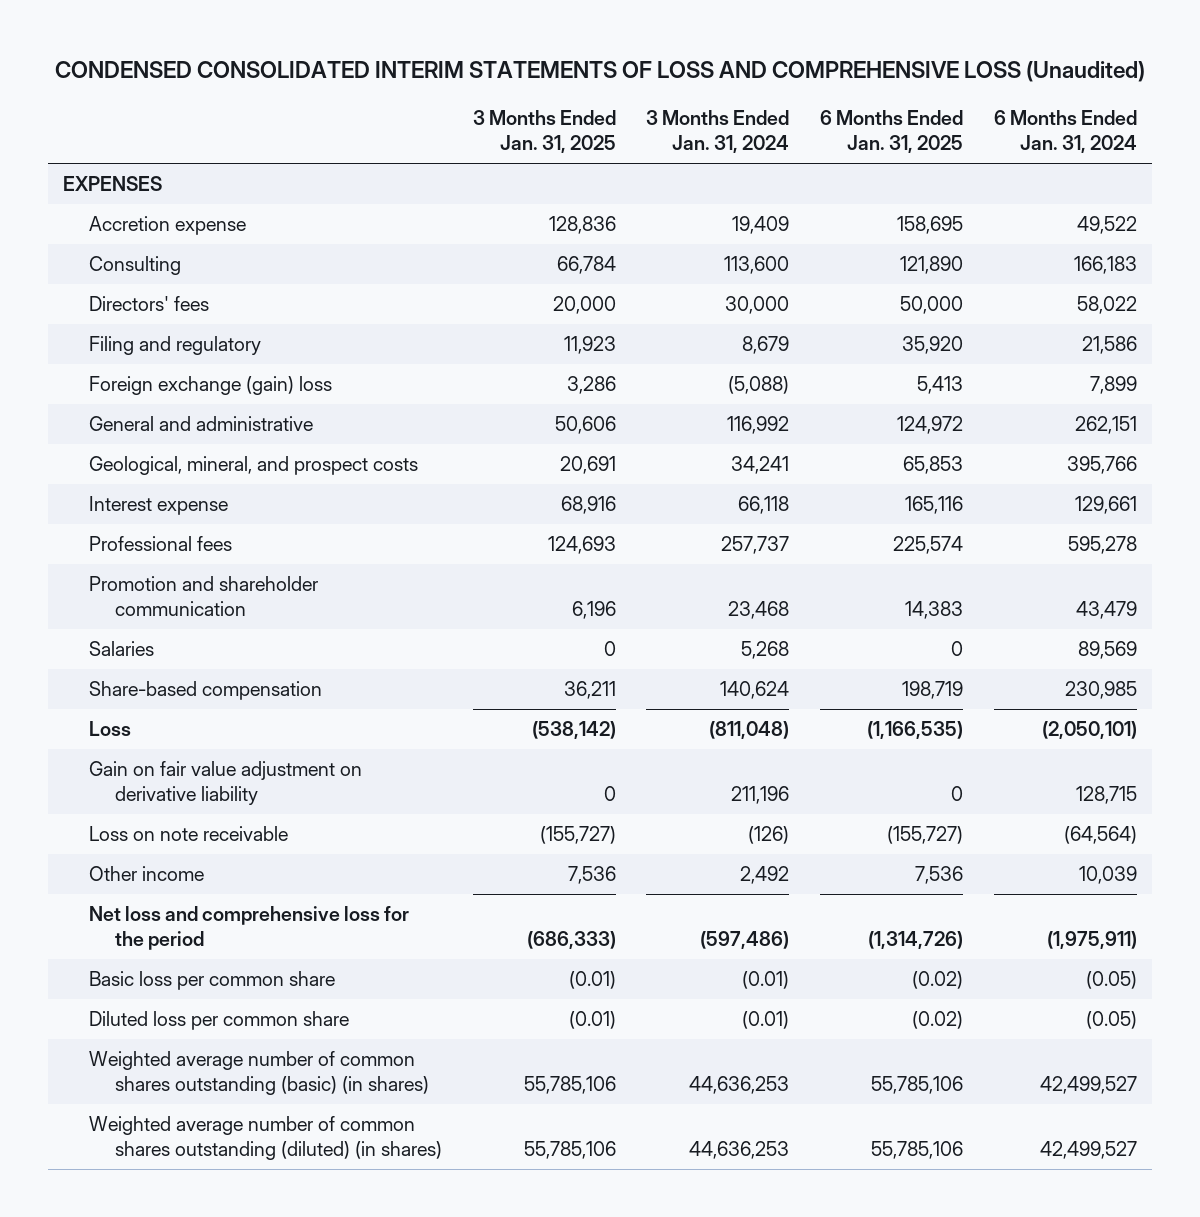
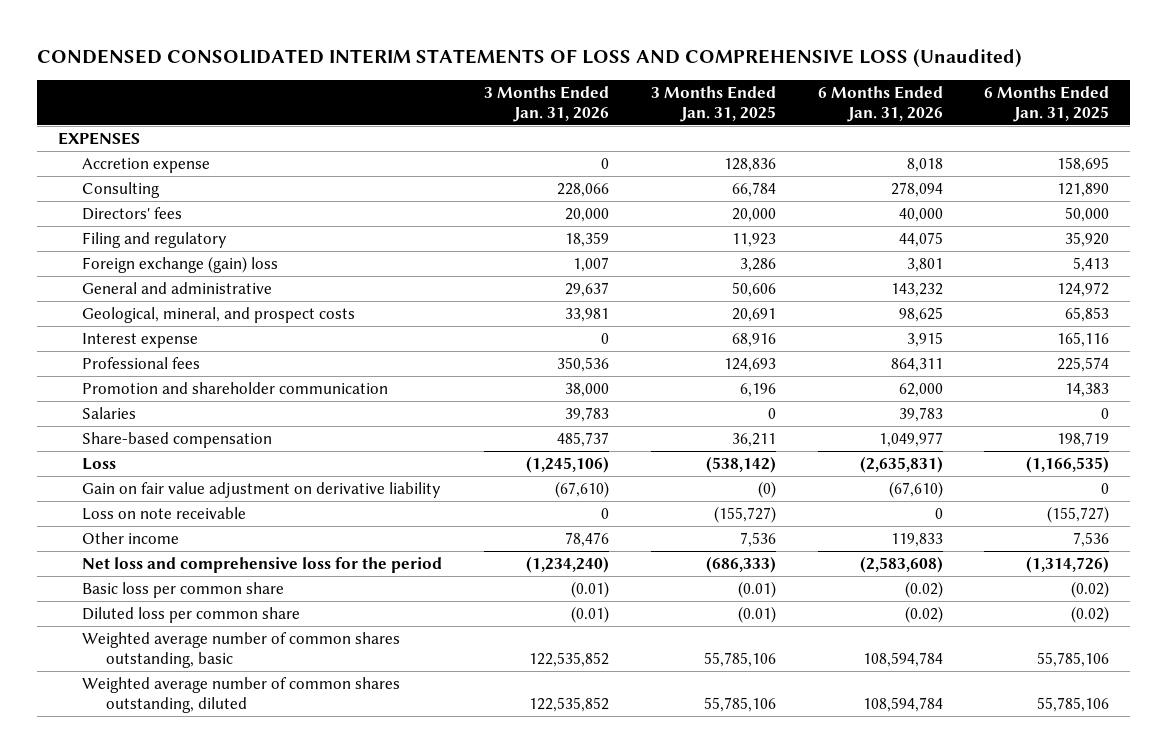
- | 3 Months Ended Jan. 31, 2025 | 3 Months Ended Jan. 31, 2024 | 6 Months Ended Jan. 31, 2025 | 6 Months Ended Jan. 31, 2024
+ | 3 Months Ended Jan. 31, 2026 | 3 Months Ended Jan. 31, 2025 | 6 Months Ended Jan. 31, 2026 | 6 Months Ended Jan. 31, 2025
- Gain on fair value adjustment on derivative liability | 0 | 211,196 | 0 | 128,715
+ Gain on fair value adjustment on derivative liability | (67,610) | (0) | (67,610) | 0
- Weighted average number of common shares outstanding (basic) (in shares) | 55,785,106 | 44,636,253 | 55,785,106 | 42,499,527
- Weighted average number of common shares outstanding (diluted) (in shares) | 55,785,106 | 44,636,253 | 55,785,106 | 42,499,527
+ Weighted average number of common shares outstanding, basic | 122,535,852 | 55,785,106 | 108,594,784 | 55,785,106
+ Weighted average number of common shares outstanding, diluted | 122,535,852 | 55,785,106 | 108,594,784 | 55,785,106

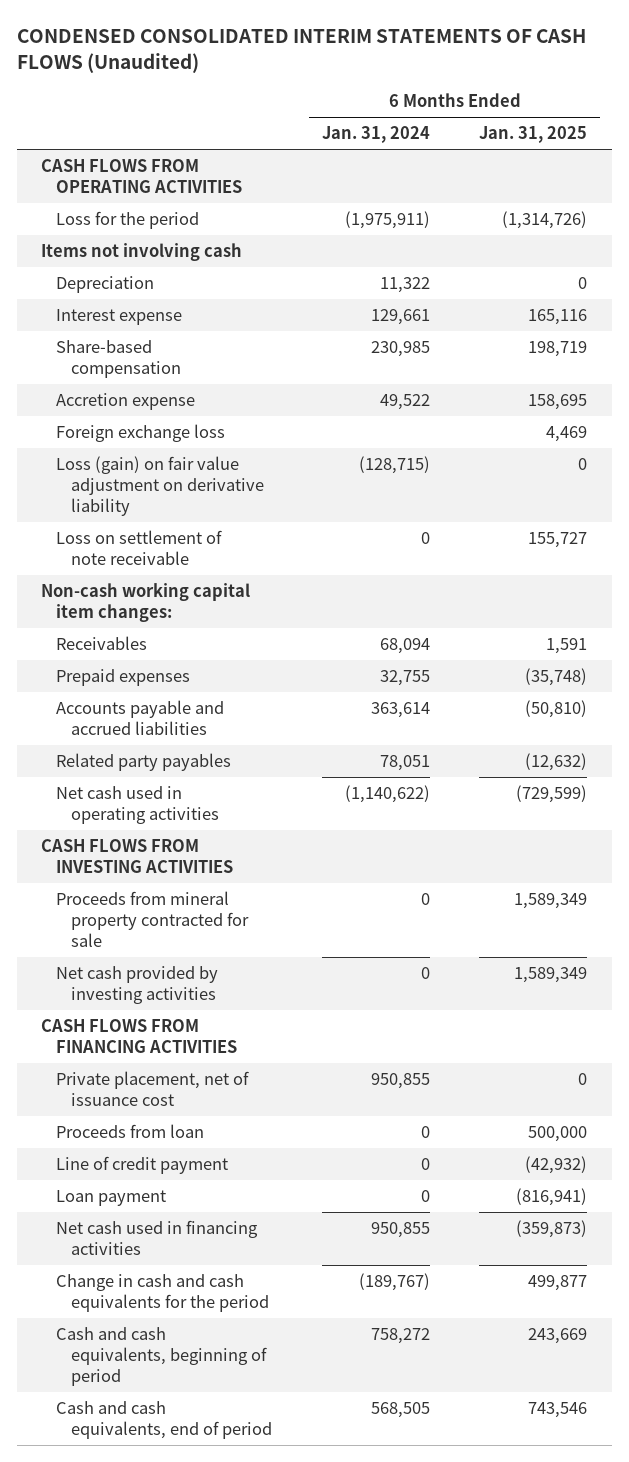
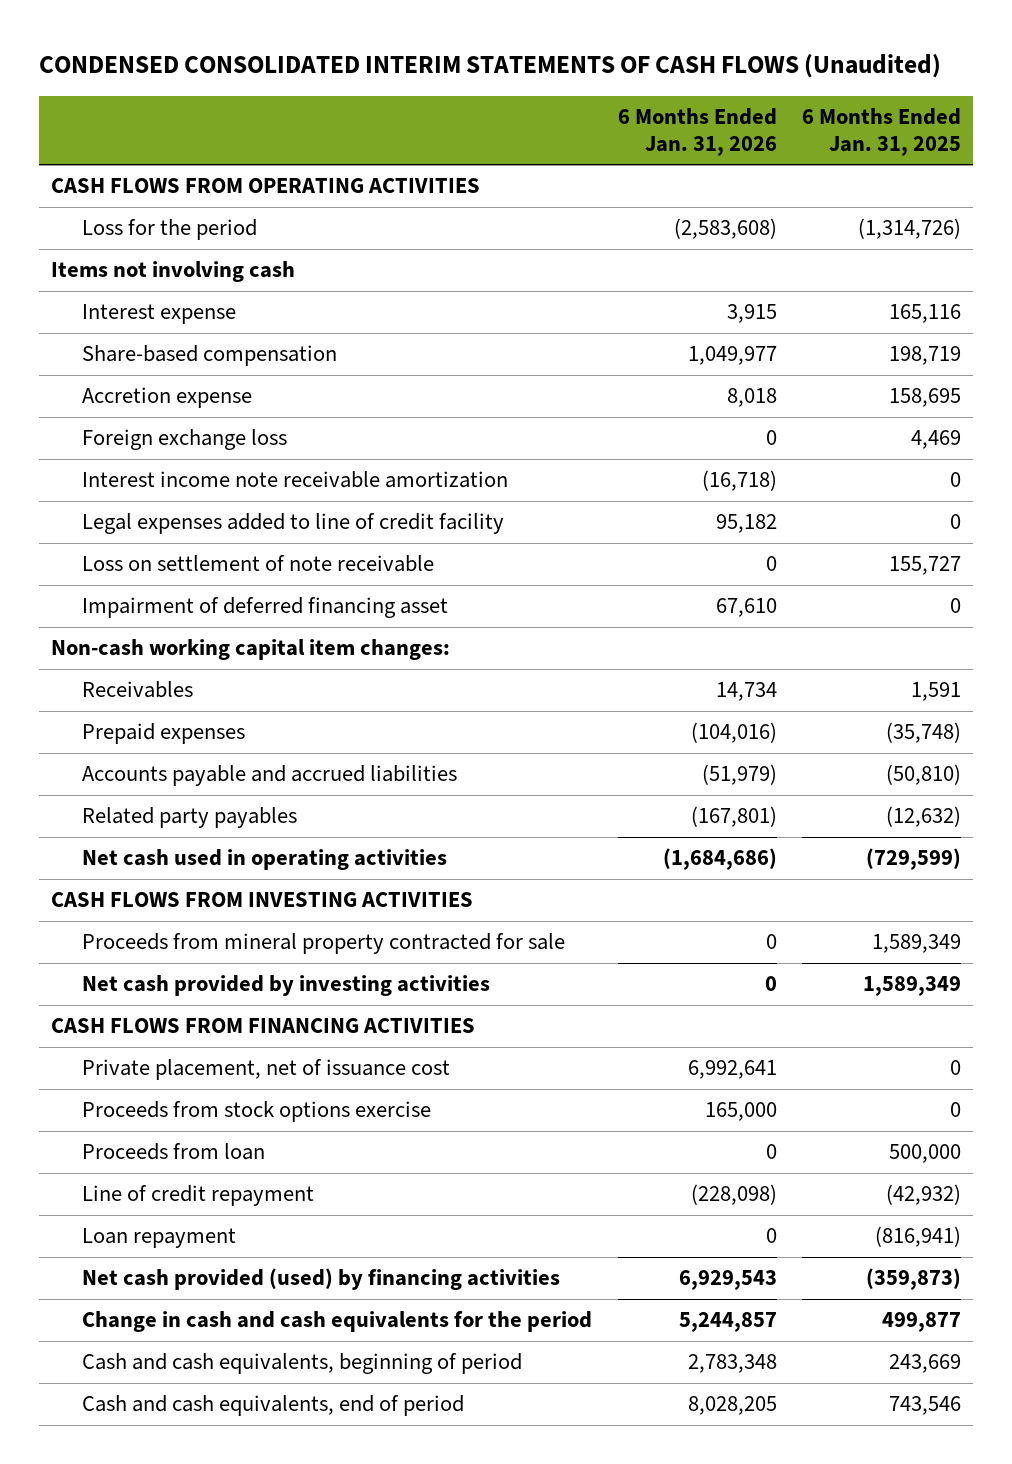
- | 6 Months Ended Jan. 31, 2024 | 6 Months Ended Jan. 31, 2025
+ | 6 Months Ended Jan. 31, 2026 | 6 Months Ended Jan. 31, 2025
- Depreciation | 11,322 | 0
- Loss (gain) on fair value adjustment on derivative liability | (128,715) | 0
+ Interest income note receivable amortization | (16,718) | 0
+ Legal expenses added to line of credit facility | 95,182 | 0
+ Impairment of deferred financing asset | 67,610 | 0
+ Proceeds from stock options exercise | 165,000 | 0
- Line of credit payment | 0 | (42,932)
- Loan payment | 0 | (816,941)
- Net cash used in financing activities | 950,855 | (359,873)
+ Line of credit repayment | (228,098) | (42,932)
+ Loan repayment | 0 | (816,941)
+ Net cash provided (used) by financing activities | 6,929,543 | (359,873)

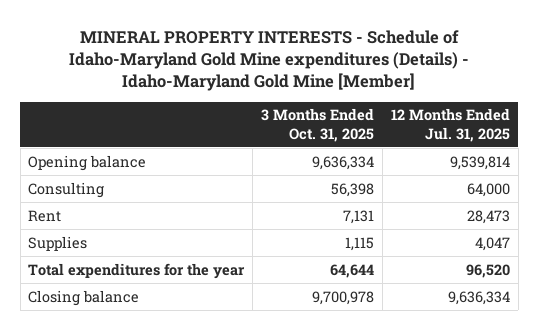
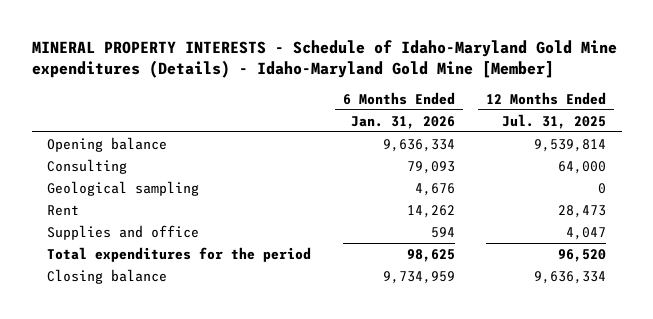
- | 3 Months Ended Oct. 31, 2025 | 12 Months Ended Jul. 31, 2025
+ | 6 Months Ended Jan. 31, 2026 | 12 Months Ended Jul. 31, 2025
+ Geological sampling | 4,676 | 0
- Supplies | 1,115 | 4,047
- Total expenditures for the year | 64,644 | 96,520
+ Supplies and office | 594 | 4,047
+ Total expenditures for the period | 98,625 | 96,520

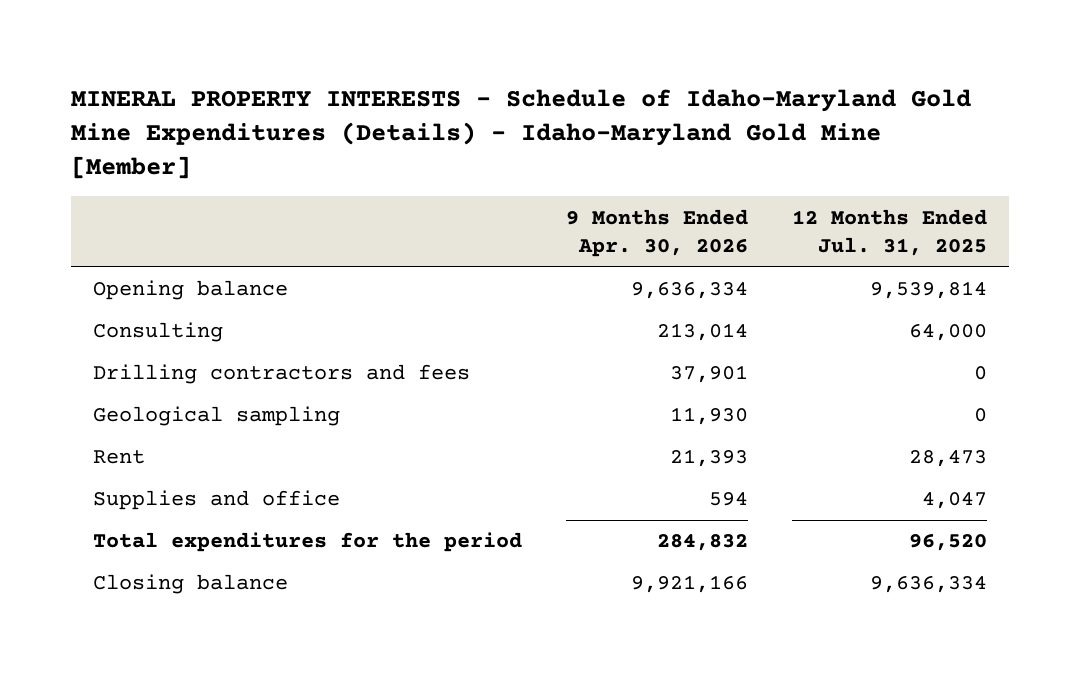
- MINERAL PROPERTY INTERESTS - Schedule of Idaho-Maryland Gold Mine expenditures (Details) - Idaho-Maryland Gold Mine [Member]
+ MINERAL PROPERTY INTERESTS - Schedule of Idaho-Maryland Gold Mine Expenditures (Details) - Idaho-Maryland Gold Mine [Member]
- | 6 Months Ended Jan. 31, 2026 | 12 Months Ended Jul. 31, 2025
+ | 9 Months Ended Apr. 30, 2026 | 12 Months Ended Jul. 31, 2025
+ Drilling contractors and fees | 37,901 | 0

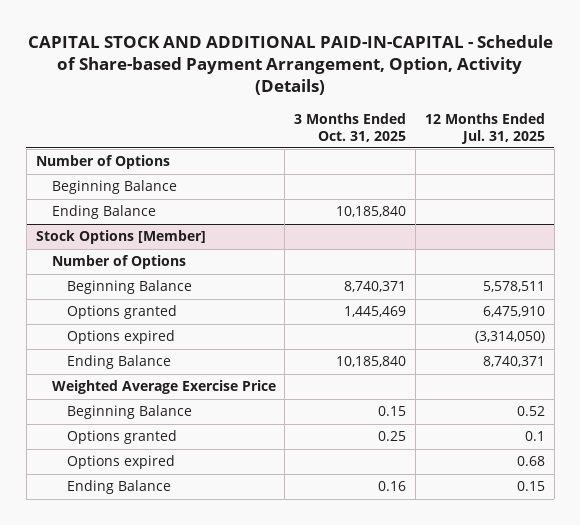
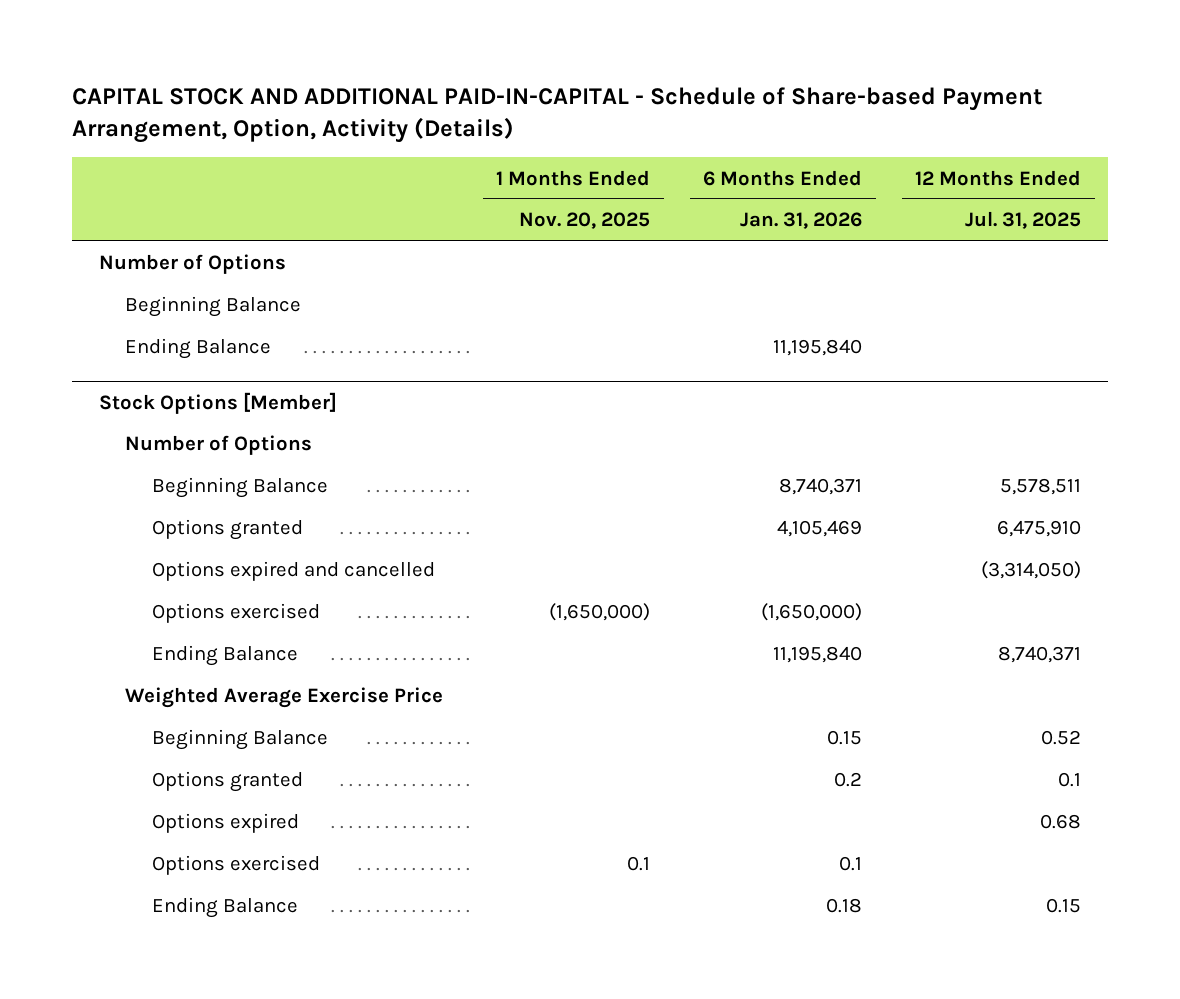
- | 3 Months Ended Oct. 31, 2025 | 12 Months Ended Jul. 31, 2025
+ | 1 Months Ended Nov. 20, 2025 | 6 Months Ended Jan. 31, 2026 | 12 Months Ended Jul. 31, 2025
@ Stock Options [Member]
- Options expired | | (3,314,050)
+ Options expired and cancelled | | | (3,314,050)
+ Options exercised | (1,650,000) | (1,650,000) |
+ Options exercised | 0.1 | 0.1 |

